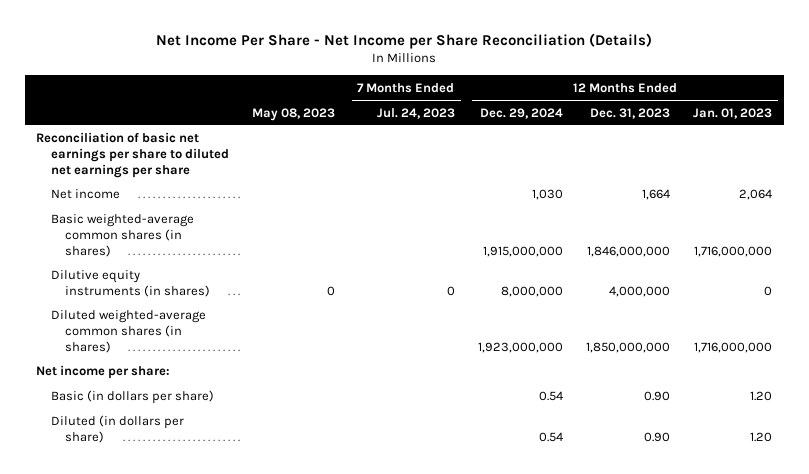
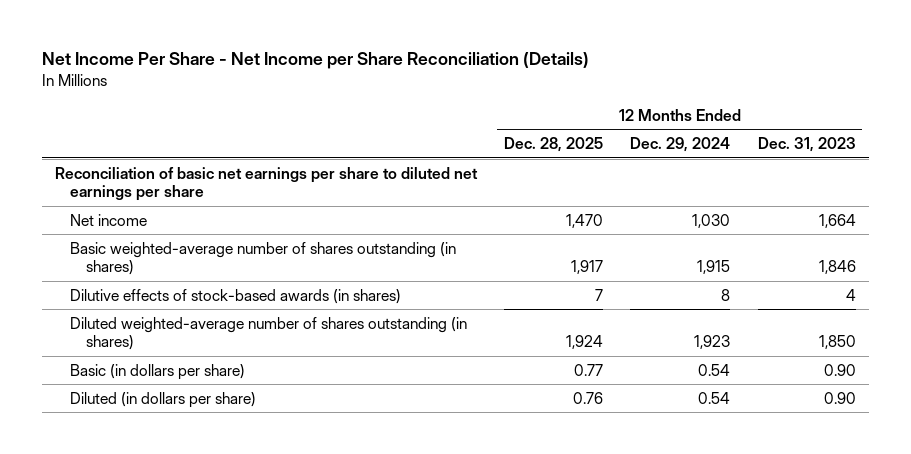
- | May 08, 2023 | 7 Months Ended Jul. 24, 2023 | 12 Months Ended Dec. 29, 2024 | 12 Months Ended Dec. 31, 2023 | 12 Months Ended Jan. 01, 2023
+ | 12 Months Ended Dec. 28, 2025 | 12 Months Ended Dec. 29, 2024 | 12 Months Ended Dec. 31, 2023
- Basic weighted-average common shares (in shares) | | | 1,915,000,000 | 1,846,000,000 | 1,716,000,000
- Dilutive equity instruments (in shares) | 0 | 0 | 8,000,000 | 4,000,000 | 0
- Diluted weighted-average common shares (in shares) | | | 1,923,000,000 | 1,850,000,000 | 1,716,000,000
- Net income per share:
+ Basic weighted-average number of shares outstanding (in shares) | 1,917 | 1,915 | 1,846
+ Dilutive effects of stock-based awards (in shares) | 7 | 8 | 4
+ Diluted weighted-average number of shares outstanding (in shares) | 1,924 | 1,923 | 1,850

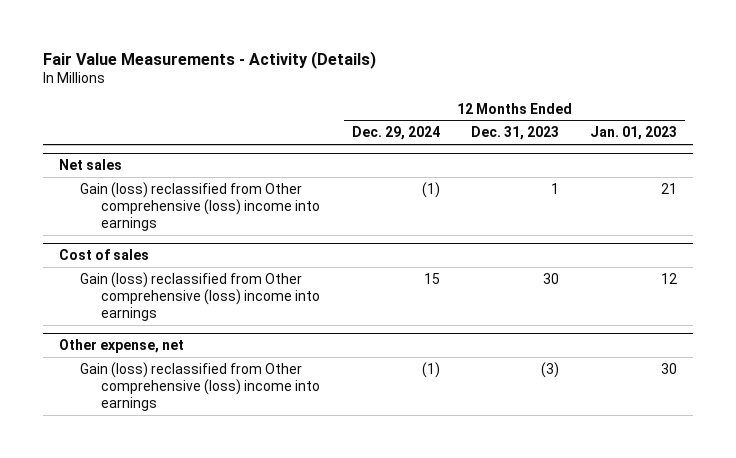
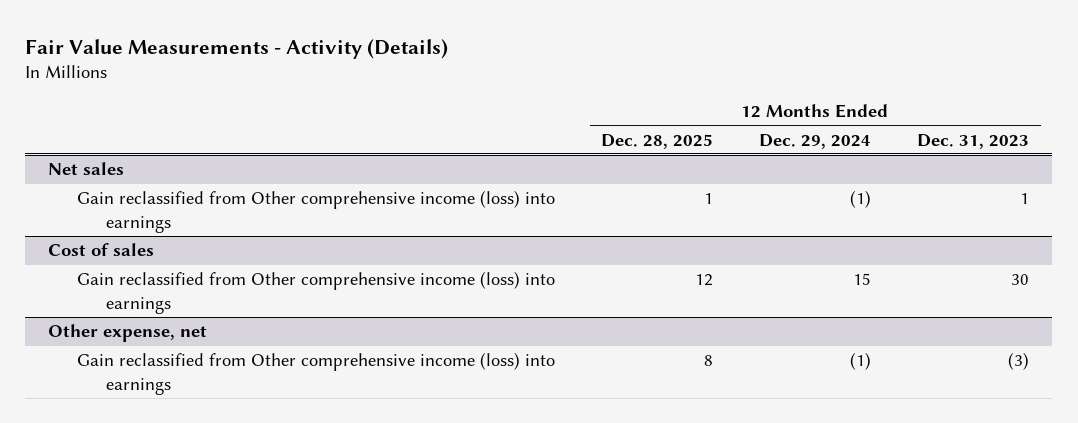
- | 12 Months Ended Dec. 29, 2024 | 12 Months Ended Dec. 31, 2023 | 12 Months Ended Jan. 01, 2023
+ | 12 Months Ended Dec. 28, 2025 | 12 Months Ended Dec. 29, 2024 | 12 Months Ended Dec. 31, 2023
@ Net sales
- Gain (loss) reclassified from Other comprehensive (loss) income into earnings | (1) | 1 | 21
+ Gain reclassified from Other comprehensive income (loss) into earnings | 1 | (1) | 1
@ Cost of sales
- Gain (loss) reclassified from Other comprehensive (loss) income into earnings | 15 | 30 | 12
+ Gain reclassified from Other comprehensive income (loss) into earnings | 12 | 15 | 30
@ Other expense, net
- Gain (loss) reclassified from Other comprehensive (loss) income into earnings | (1) | (3) | 30
+ Gain reclassified from Other comprehensive income (loss) into earnings | 8 | (1) | (3)

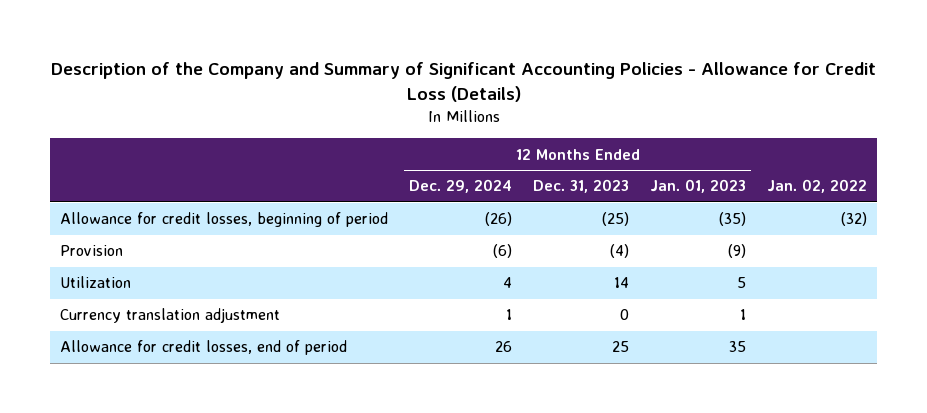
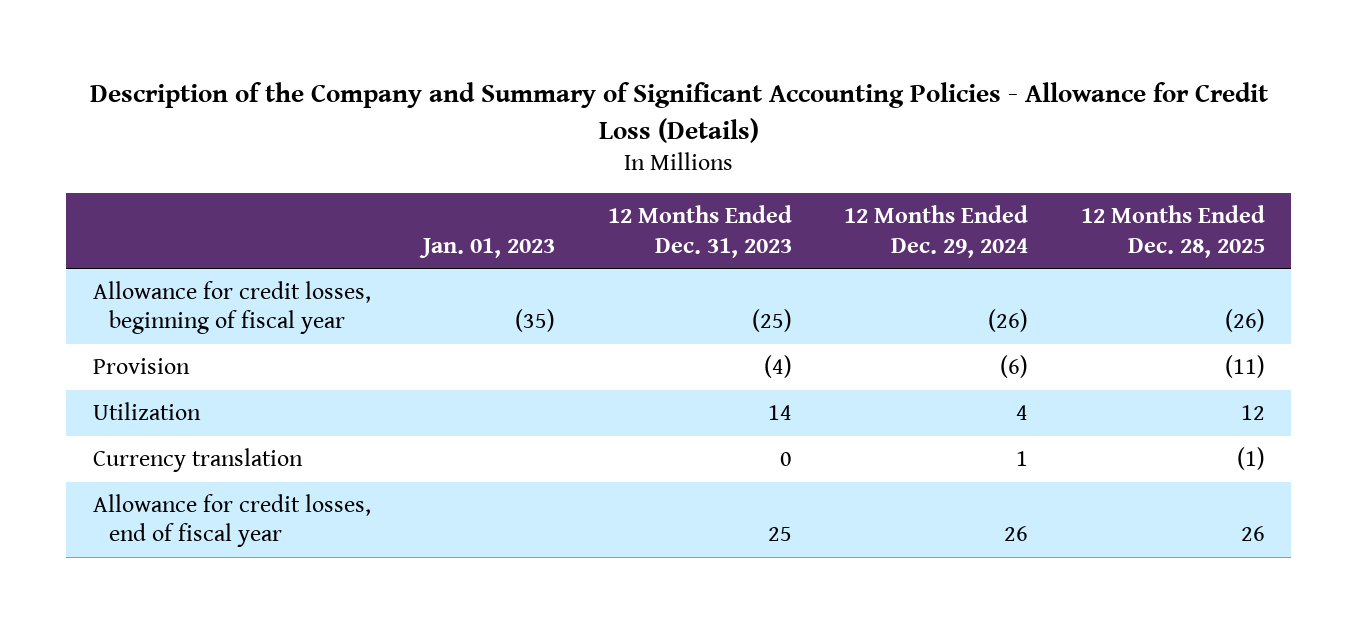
- | 12 Months Ended Dec. 29, 2024 | 12 Months Ended Dec. 31, 2023 | 12 Months Ended Jan. 01, 2023 | Jan. 02, 2022
+ | Jan. 01, 2023 | 12 Months Ended Dec. 31, 2023 | 12 Months Ended Dec. 29, 2024 | 12 Months Ended Dec. 28, 2025
- Allowance for credit losses, beginning of period | (26) | (25) | (35) | (32)
+ Allowance for credit losses, beginning of fiscal year | (35) | (25) | (26) | (26)
- Currency translation adjustment | 1 | 0 | 1 |
- Allowance for credit losses, end of period | 26 | 25 | 35 |
+ Currency translation | | 0 | 1 | (1)
+ Allowance for credit losses, end of fiscal year | | 25 | 26 | 26

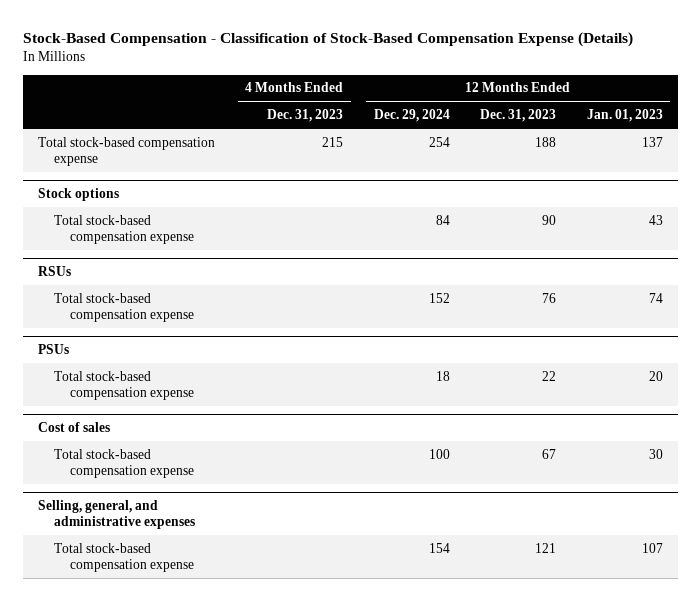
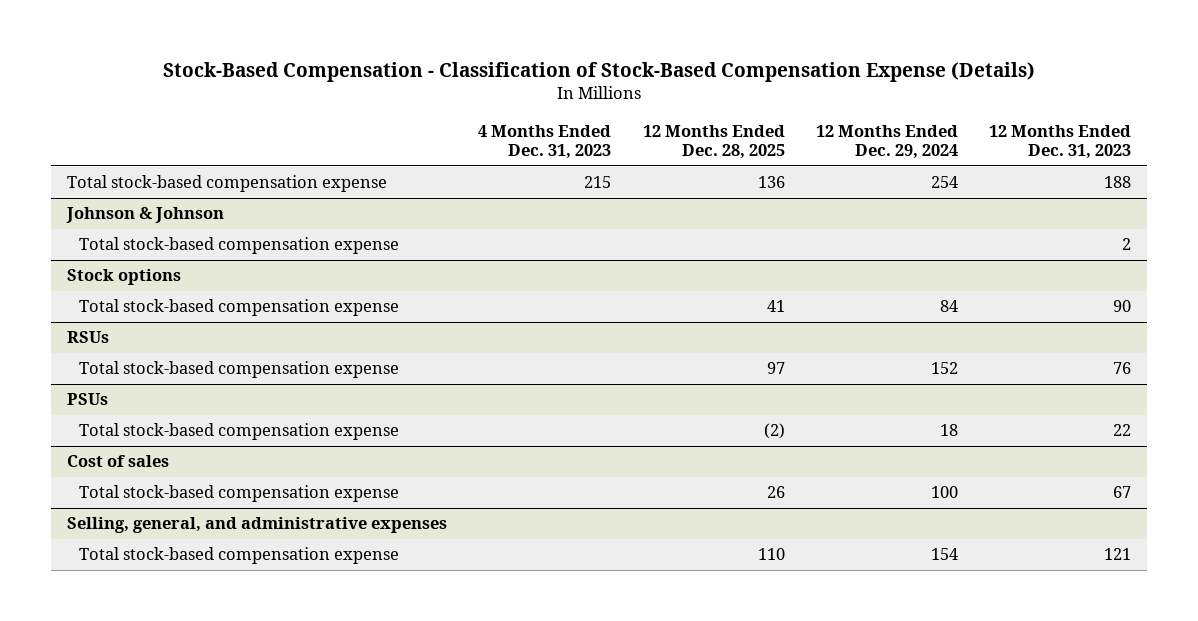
- | 4 Months Ended Dec. 31, 2023 | 12 Months Ended Dec. 29, 2024 | 12 Months Ended Dec. 31, 2023 | 12 Months Ended Jan. 01, 2023
+ | 4 Months Ended Dec. 31, 2023 | 12 Months Ended Dec. 28, 2025 | 12 Months Ended Dec. 29, 2024 | 12 Months Ended Dec. 31, 2023
+ Johnson & Johnson
+ Total stock-based compensation expense | | | | 2

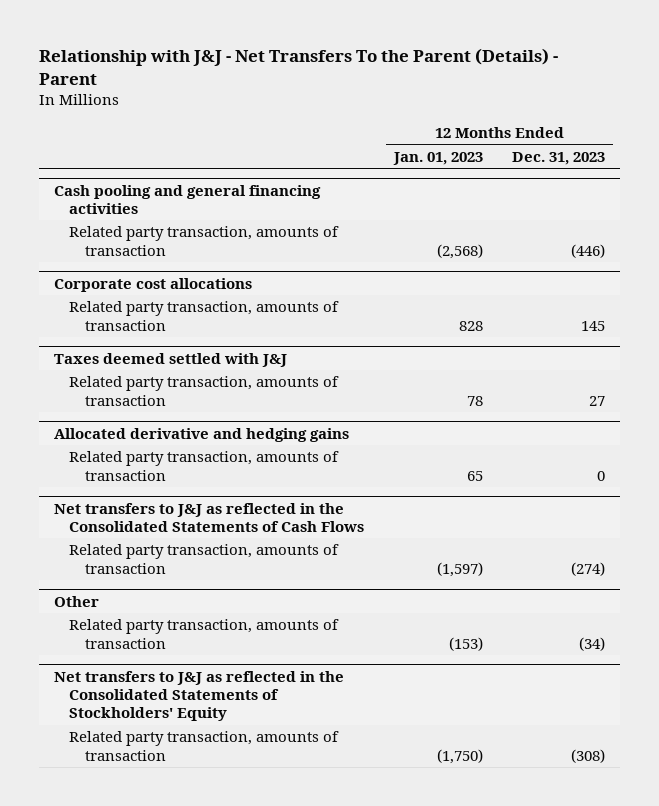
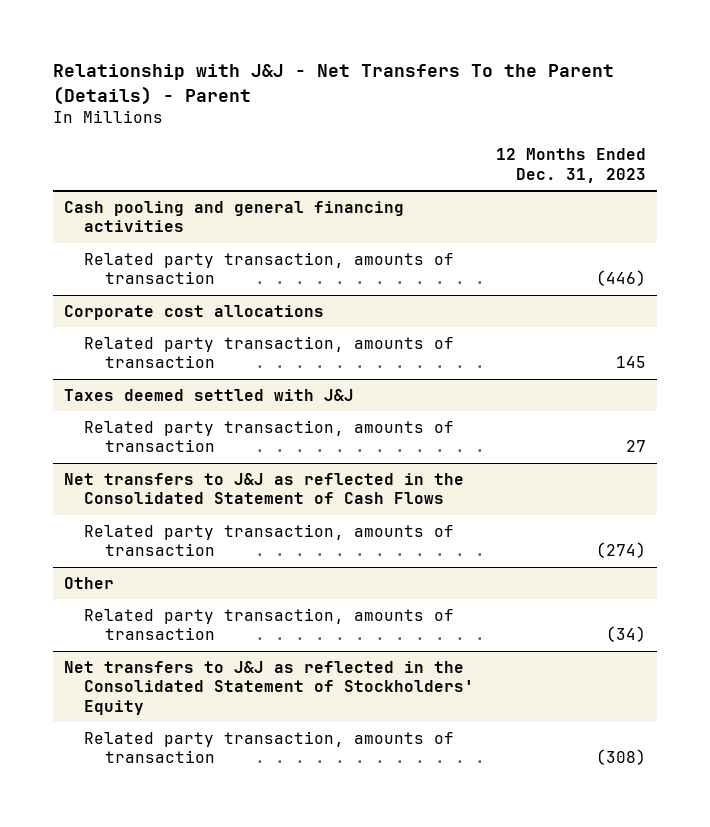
- | 12 Months Ended Jan. 01, 2023 | 12 Months Ended Dec. 31, 2023
+ | 12 Months Ended Dec. 31, 2023
- Allocated derivative and hedging gains
- Related party transaction, amounts of transaction | 65 | 0
- Net transfers to J&J as reflected in the Consolidated Statements of Cash Flows
+ Net transfers to J&J as reflected in the Consolidated Statement of Cash Flows
- Net transfers to J&J as reflected in the Consolidated Statements of Stockholders' Equity
+ Net transfers to J&J as reflected in the Consolidated Statement of Stockholders' Equity

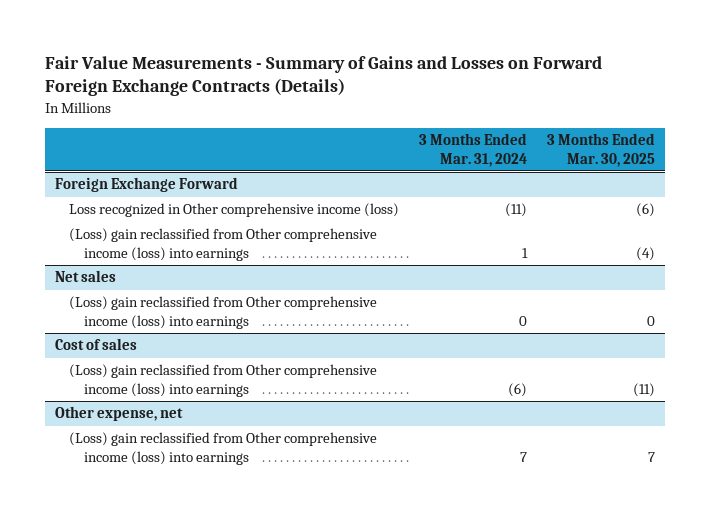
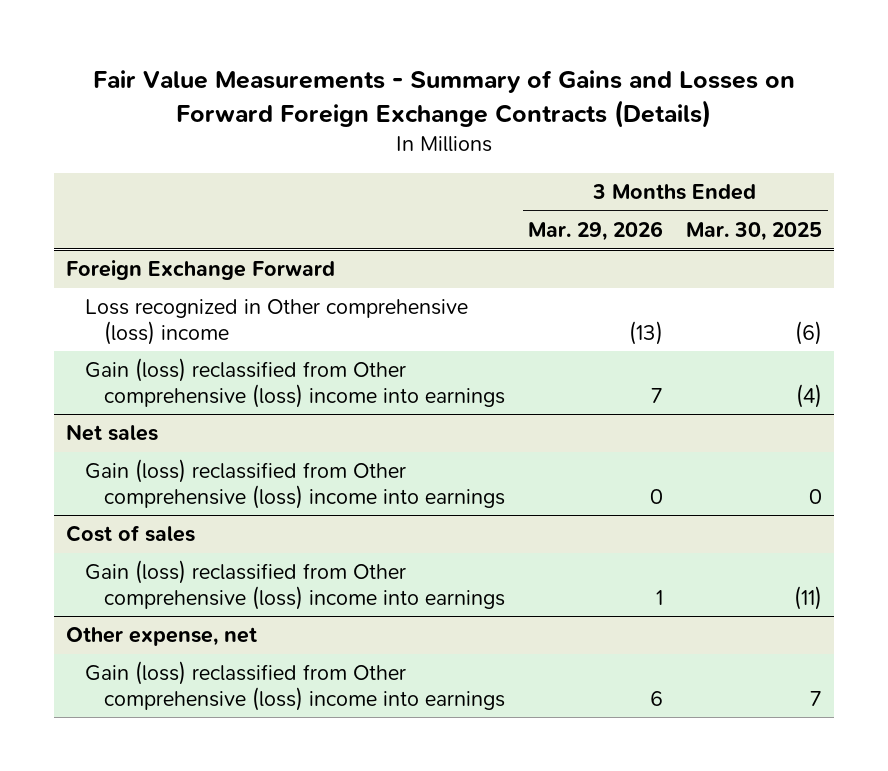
- | 3 Months Ended Mar. 31, 2024 | 3 Months Ended Mar. 30, 2025
+ | 3 Months Ended Mar. 29, 2026 | 3 Months Ended Mar. 30, 2025
@ Foreign Exchange Forward
- Loss recognized in Other comprehensive income (loss) | (11) | (6)
- (Loss) gain reclassified from Other comprehensive income (loss) into earnings | 1 | (4)
+ Loss recognized in Other comprehensive (loss) income | (13) | (6)
+ Gain (loss) reclassified from Other comprehensive (loss) income into earnings | 7 | (4)
@ Net sales
- (Loss) gain reclassified from Other comprehensive income (loss) into earnings | 0 | 0
+ Gain (loss) reclassified from Other comprehensive (loss) income into earnings | 0 | 0
@ Cost of sales
- (Loss) gain reclassified from Other comprehensive income (loss) into earnings | (6) | (11)
+ Gain (loss) reclassified from Other comprehensive (loss) income into earnings | 1 | (11)
@ Other expense, net
- (Loss) gain reclassified from Other comprehensive income (loss) into earnings | 7 | 7
+ Gain (loss) reclassified from Other comprehensive (loss) income into earnings | 6 | 7

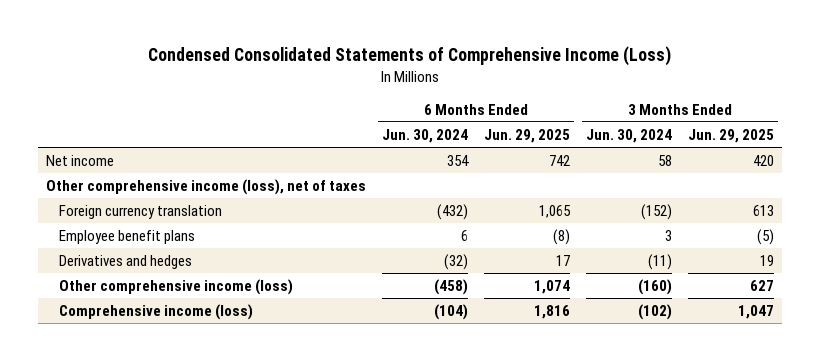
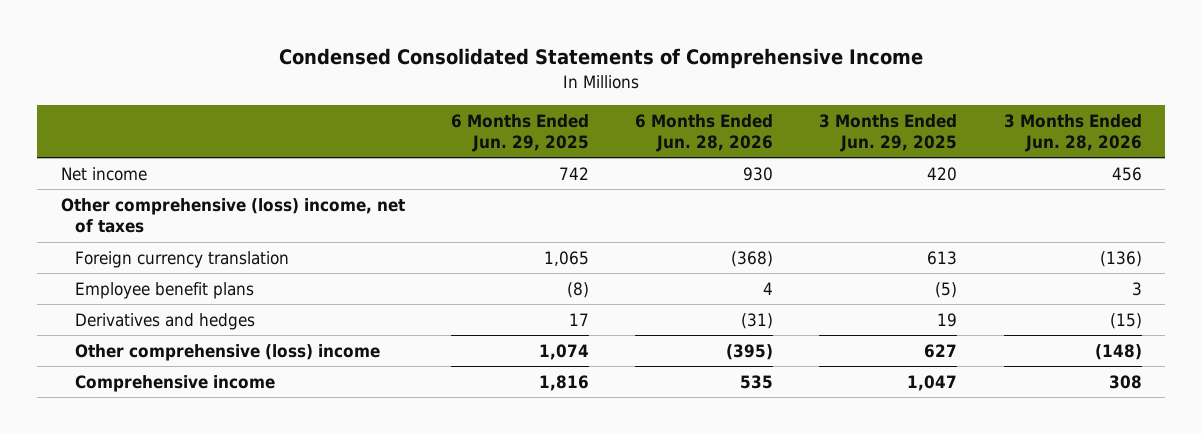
- Condensed Consolidated Statements of Comprehensive Income (Loss)
+ Condensed Consolidated Statements of Comprehensive Income
- | 6 Months Ended Jun. 30, 2024 | 6 Months Ended Jun. 29, 2025 | 3 Months Ended Jun. 30, 2024 | 3 Months Ended Jun. 29, 2025
+ | 6 Months Ended Jun. 29, 2025 | 6 Months Ended Jun. 28, 2026 | 3 Months Ended Jun. 29, 2025 | 3 Months Ended Jun. 28, 2026
- Other comprehensive income (loss), net of taxes
+ Other comprehensive (loss) income, net of taxes
- Other comprehensive income (loss) | (458) | 1,074 | (160) | 627
- Comprehensive income (loss) | (104) | 1,816 | (102) | 1,047
+ Other comprehensive (loss) income | 1,074 | (395) | 627 | (148)
+ Comprehensive income | 1,816 | 535 | 1,047 | 308

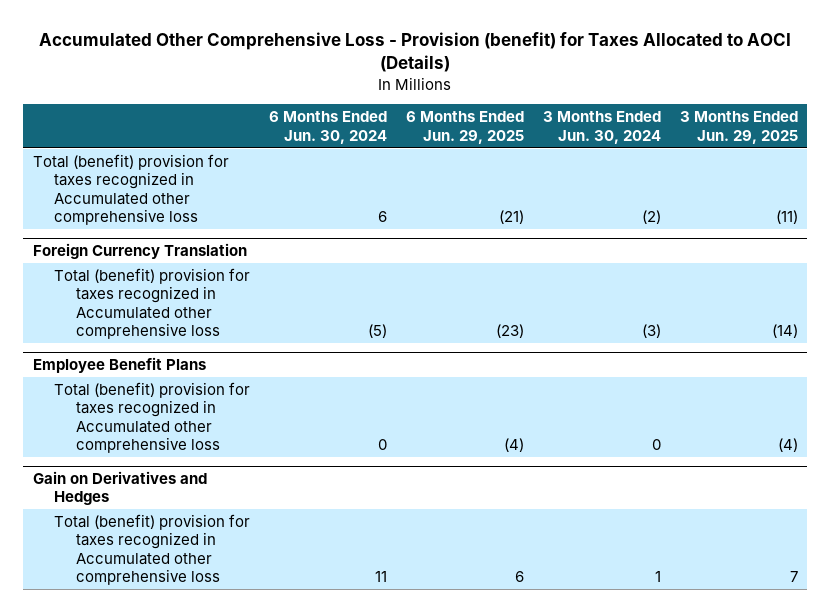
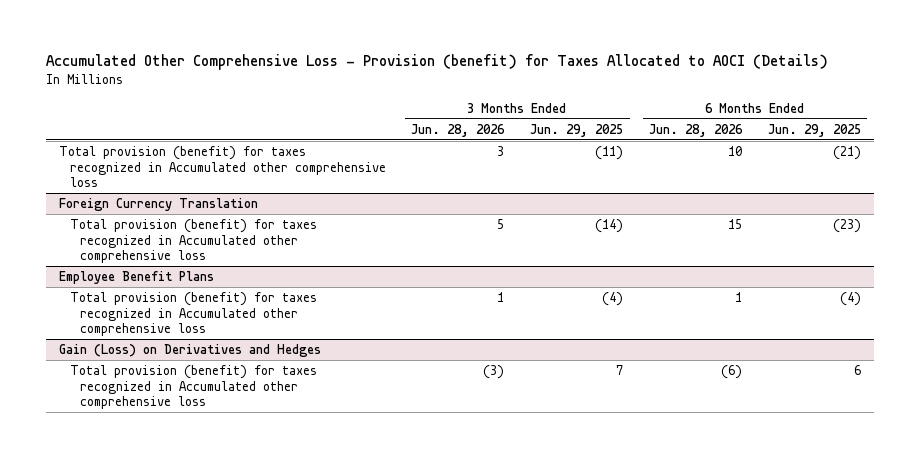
- | 6 Months Ended Jun. 30, 2024 | 6 Months Ended Jun. 29, 2025 | 3 Months Ended Jun. 30, 2024 | 3 Months Ended Jun. 29, 2025
+ | 3 Months Ended Jun. 28, 2026 | 3 Months Ended Jun. 29, 2025 | 6 Months Ended Jun. 28, 2026 | 6 Months Ended Jun. 29, 2025
- Total (benefit) provision for taxes recognized in Accumulated other comprehensive loss | 6 | (21) | (2) | (11)
+ Total provision (benefit) for taxes recognized in Accumulated other comprehensive loss | 3 | (11) | 10 | (21)
@ Foreign Currency Translation
- Total (benefit) provision for taxes recognized in Accumulated other comprehensive loss | (5) | (23) | (3) | (14)
+ Total provision (benefit) for taxes recognized in Accumulated other comprehensive loss | 5 | (14) | 15 | (23)
@ Employee Benefit Plans
- Total (benefit) provision for taxes recognized in Accumulated other comprehensive loss | 0 | (4) | 0 | (4)
- Gain on Derivatives and Hedges
- Total (benefit) provision for taxes recognized in Accumulated other comprehensive loss | 11 | 6 | 1 | 7
@ Employee Benefit Plans
+ Total provision (benefit) for taxes recognized in Accumulated other comprehensive loss | 1 | (4) | 1 | (4)
+ Gain (Loss) on Derivatives and Hedges
+ Total provision (benefit) for taxes recognized in Accumulated other comprehensive loss | (3) | 7 | (6) | 6

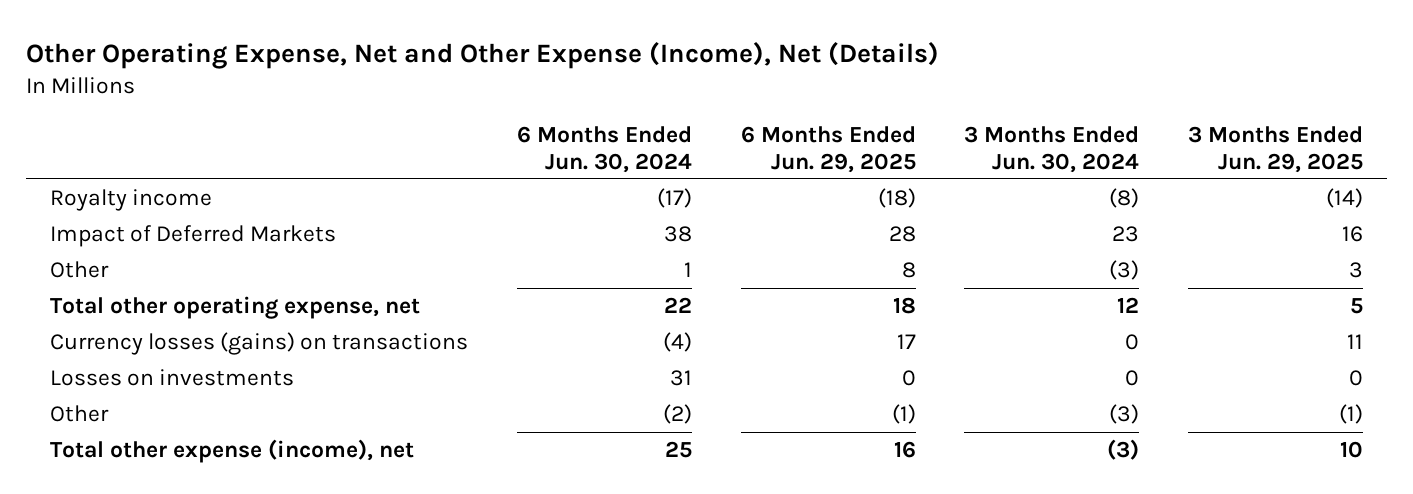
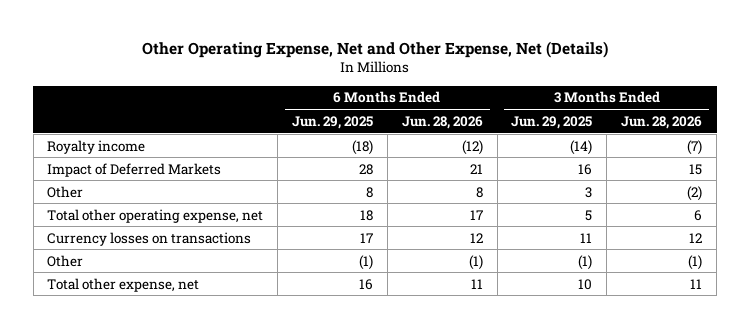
- Other Operating Expense, Net and Other Expense (Income), Net (Details)
+ Other Operating Expense, Net and Other Expense, Net (Details)
- | 6 Months Ended Jun. 30, 2024 | 6 Months Ended Jun. 29, 2025 | 3 Months Ended Jun. 30, 2024 | 3 Months Ended Jun. 29, 2025
+ | 6 Months Ended Jun. 29, 2025 | 6 Months Ended Jun. 28, 2026 | 3 Months Ended Jun. 29, 2025 | 3 Months Ended Jun. 28, 2026
- Currency losses (gains) on transactions | (4) | 17 | 0 | 11
- Losses on investments | 31 | 0 | 0 | 0
+ Currency losses on transactions | 17 | 12 | 11 | 12
- Total other expense (income), net | 25 | 16 | (3) | 10
+ Total other expense, net | 16 | 11 | 10 | 11

